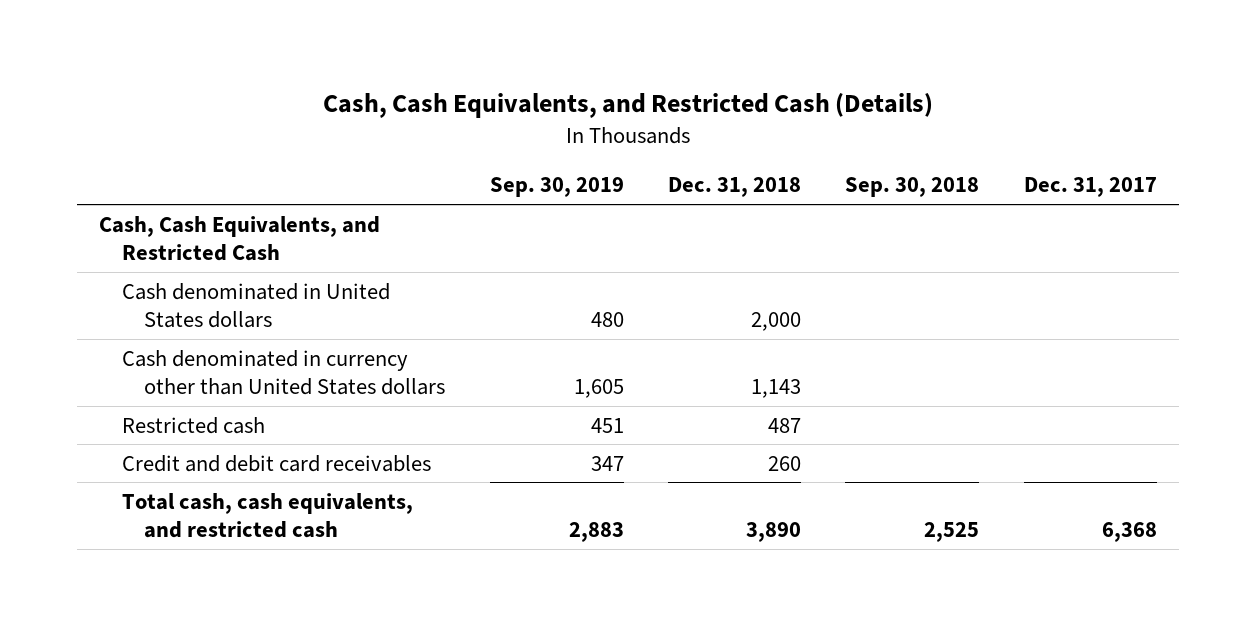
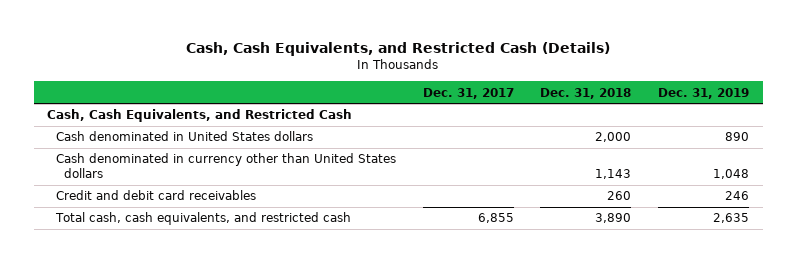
- | Sep. 30, 2019 | Dec. 31, 2018 | Sep. 30, 2018 | Dec. 31, 2017
+ | Dec. 31, 2017 | Dec. 31, 2018 | Dec. 31, 2019
- Restricted cash | 451 | 487 | |
- Total cash, cash equivalents, and restricted cash | 2,883 | 3,890 | 2,525 | 6,368
+ Total cash, cash equivalents, and restricted cash | 6,855 | 3,890 | 2,635

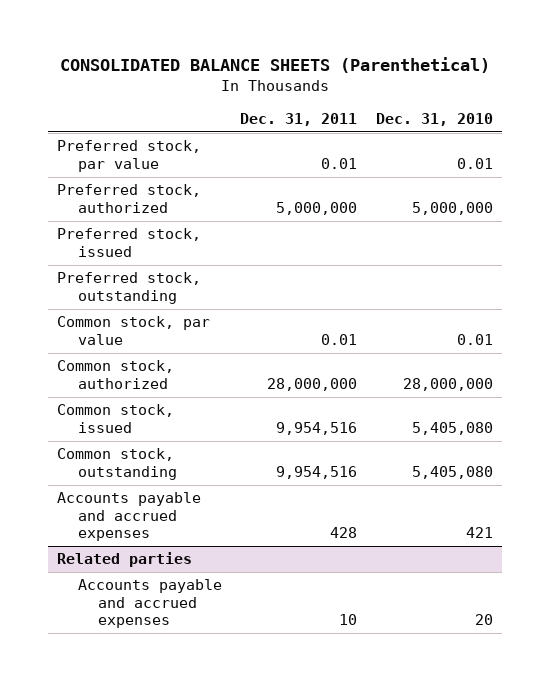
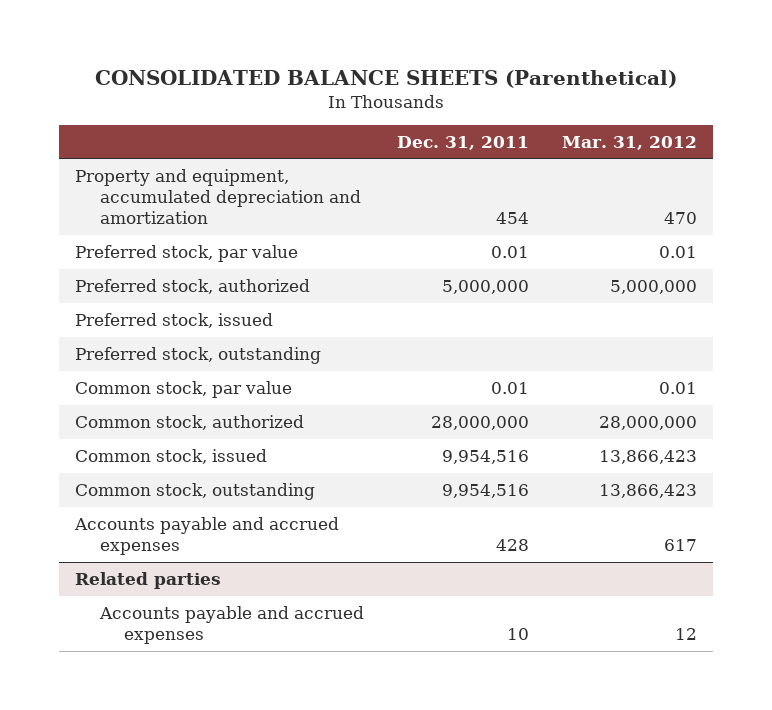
- | Dec. 31, 2011 | Dec. 31, 2010
+ | Dec. 31, 2011 | Mar. 31, 2012
+ Property and equipment, accumulated depreciation and amortization | 454 | 470

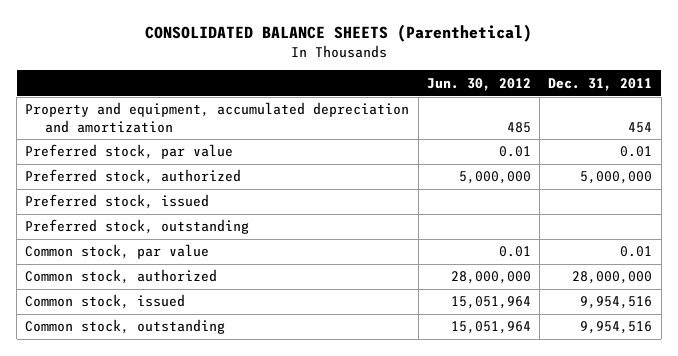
- | Dec. 31, 2011 | Mar. 31, 2012
+ | Jun. 30, 2012 | Dec. 31, 2011
- Accounts payable and accrued expenses | 428 | 617
- Related parties
- Accounts payable and accrued expenses | 10 | 12

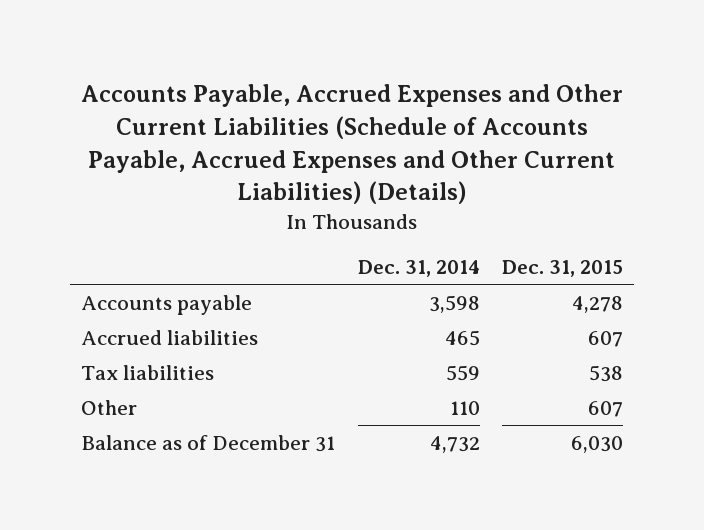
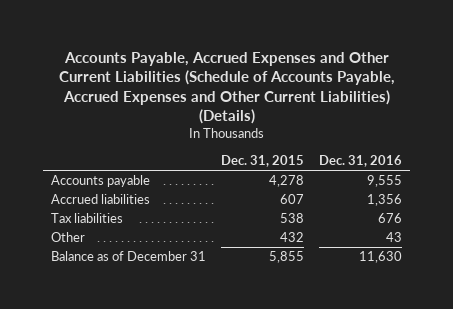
- | Dec. 31, 2014 | Dec. 31, 2015
+ | Dec. 31, 2015 | Dec. 31, 2016
- Other | 110 | 607
- Balance as of December 31 | 4,732 | 6,030
+ Other | 432 | 43
+ Balance as of December 31 | 5,855 | 11,630

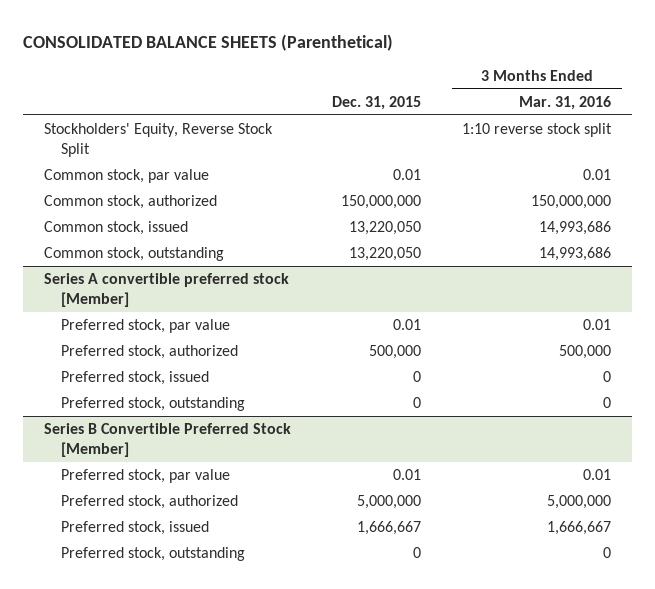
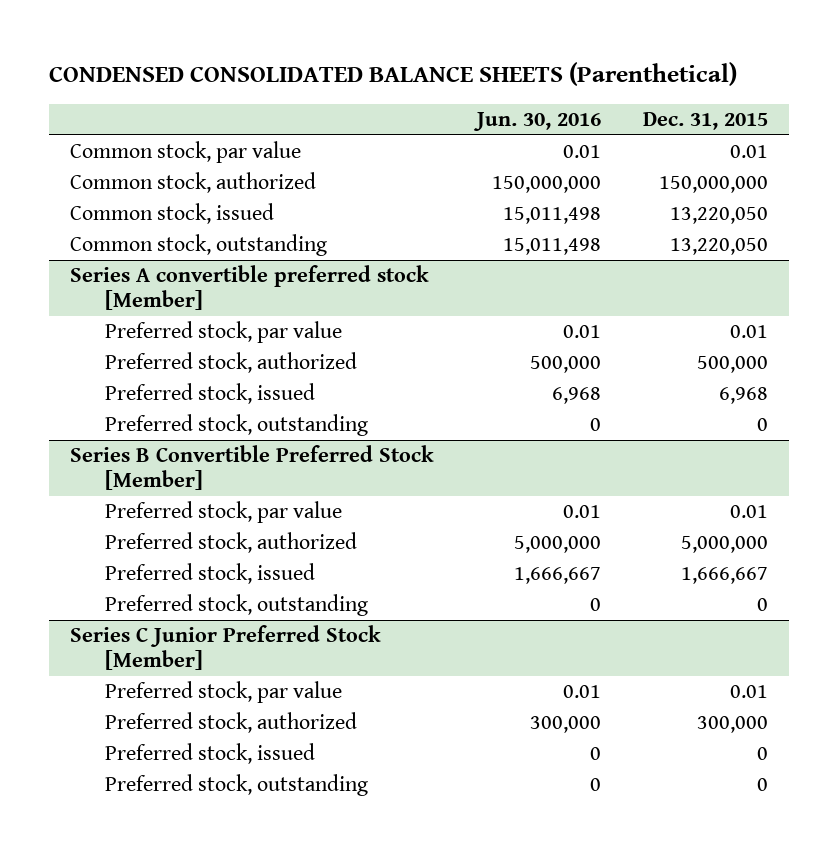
- CONSOLIDATED BALANCE SHEETS (Parenthetical)
+ CONDENSED CONSOLIDATED BALANCE SHEETS (Parenthetical)
- | Dec. 31, 2015 | 3 Months Ended Mar. 31, 2016
+ | Jun. 30, 2016 | Dec. 31, 2015
- Stockholders' Equity, Reverse Stock Split | | 1:10 reverse stock split
@ Series A convertible preferred stock [Member]
- Preferred stock, issued | 0 | 0
+ Preferred stock, issued | 6,968 | 6,968
+ Series C Junior Preferred Stock [Member]
+ Preferred stock, par value | 0.01 | 0.01
+ Preferred stock, authorized | 300,000 | 300,000
+ Preferred stock, issued | 0 | 0
+ Preferred stock, outstanding | 0 | 0

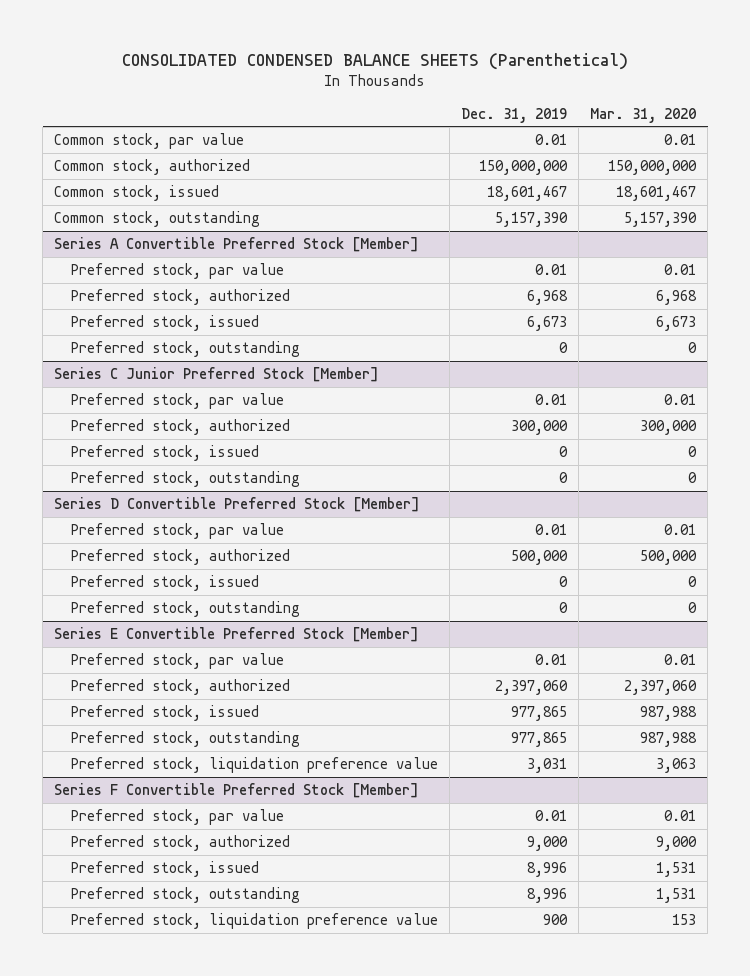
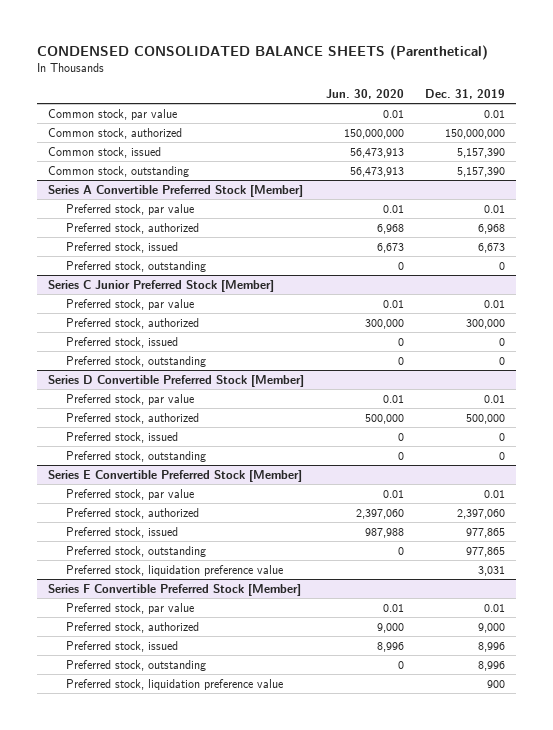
- CONSOLIDATED CONDENSED BALANCE SHEETS (Parenthetical)
+ CONDENSED CONSOLIDATED BALANCE SHEETS (Parenthetical)
- | Dec. 31, 2019 | Mar. 31, 2020
+ | Jun. 30, 2020 | Dec. 31, 2019
- Common stock, issued | 18,601,467 | 18,601,467
+ Common stock, issued | 56,473,913 | 5,157,390

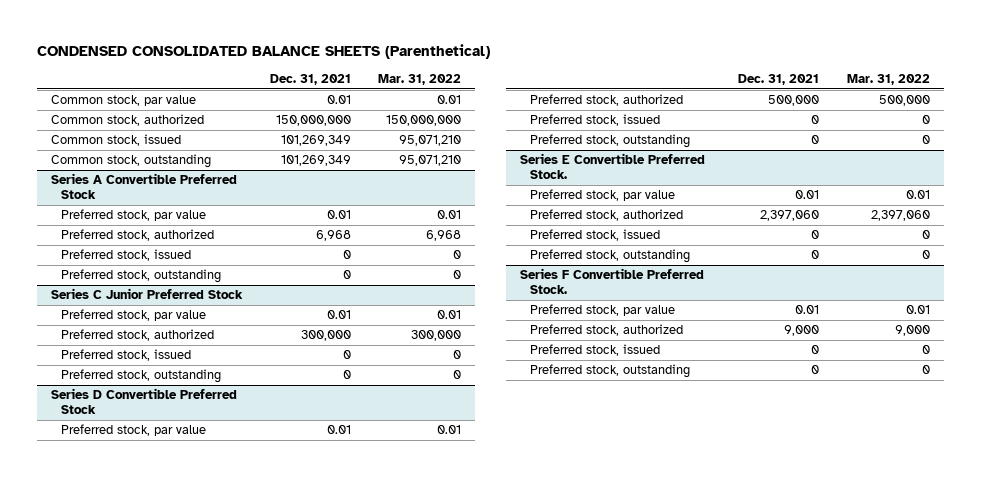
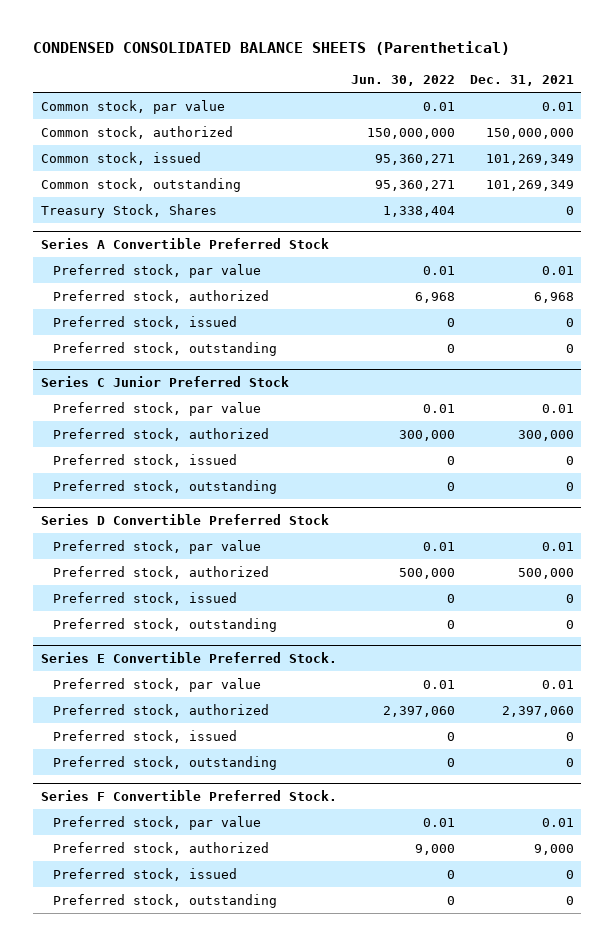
- | Dec. 31, 2021 | Mar. 31, 2022
+ | Jun. 30, 2022 | Dec. 31, 2021
+ Treasury Stock, Shares | 1,338,404 | 0

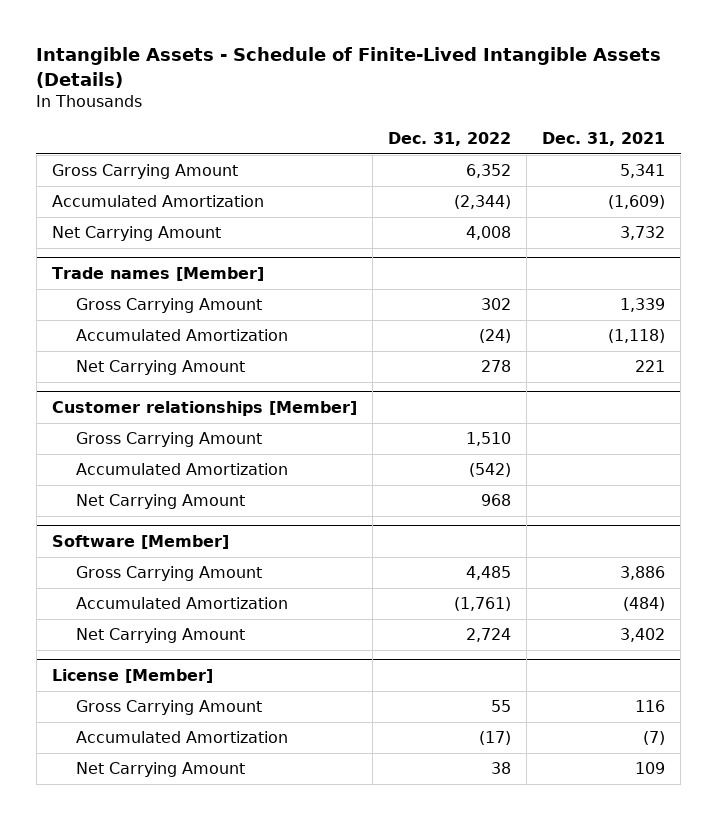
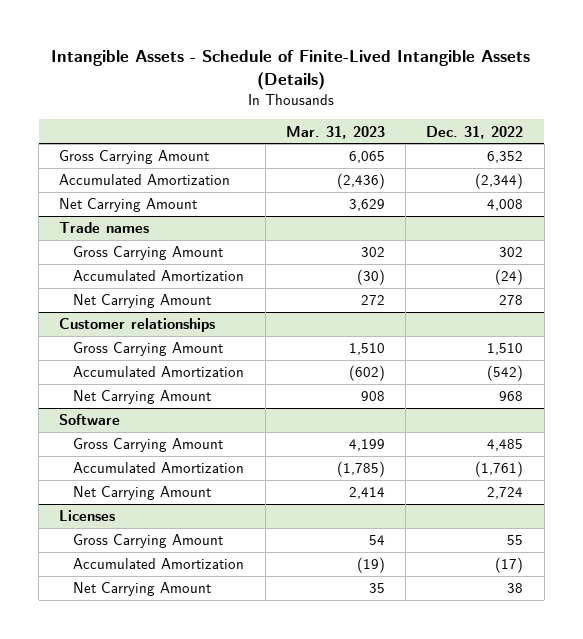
- | Dec. 31, 2022 | Dec. 31, 2021
+ | Mar. 31, 2023 | Dec. 31, 2022
- Trade names [Member]
+ Trade names
- Customer relationships [Member]
+ Customer relationships
- Software [Member]
+ Software
- License [Member]
+ Licenses

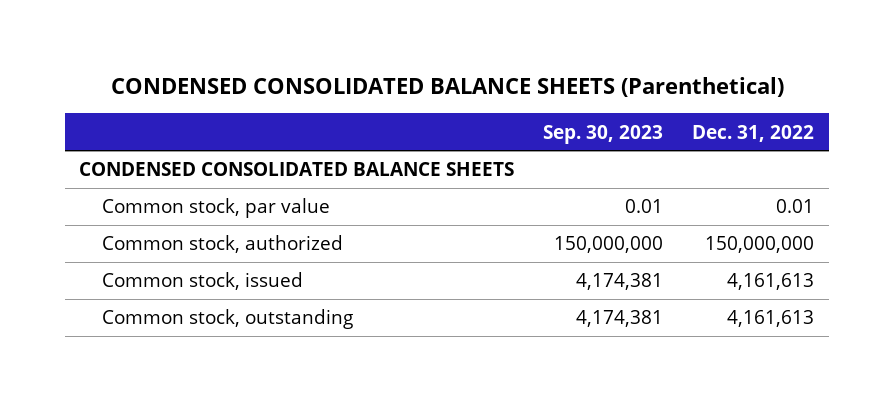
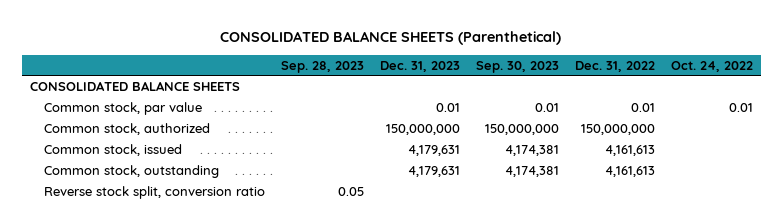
- CONDENSED CONSOLIDATED BALANCE SHEETS (Parenthetical)
+ CONSOLIDATED BALANCE SHEETS (Parenthetical)
- | Sep. 30, 2023 | Dec. 31, 2022
+ | Sep. 28, 2023 | Dec. 31, 2023 | Sep. 30, 2023 | Dec. 31, 2022 | Oct. 24, 2022
- CONDENSED CONSOLIDATED BALANCE SHEETS
+ CONSOLIDATED BALANCE SHEETS
+ Reverse stock split, conversion ratio | 0.05 | | | |

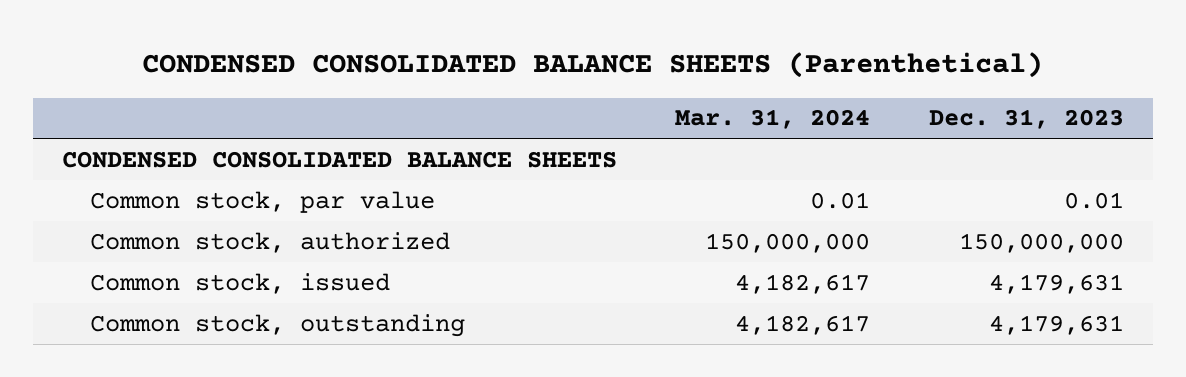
- CONSOLIDATED BALANCE SHEETS (Parenthetical)
+ CONDENSED CONSOLIDATED BALANCE SHEETS (Parenthetical)
- | Sep. 28, 2023 | Dec. 31, 2023 | Sep. 30, 2023 | Dec. 31, 2022 | Oct. 24, 2022
+ | Mar. 31, 2024 | Dec. 31, 2023
- CONSOLIDATED BALANCE SHEETS
+ CONDENSED CONSOLIDATED BALANCE SHEETS
- Reverse stock split, conversion ratio | 0.05 | | | |

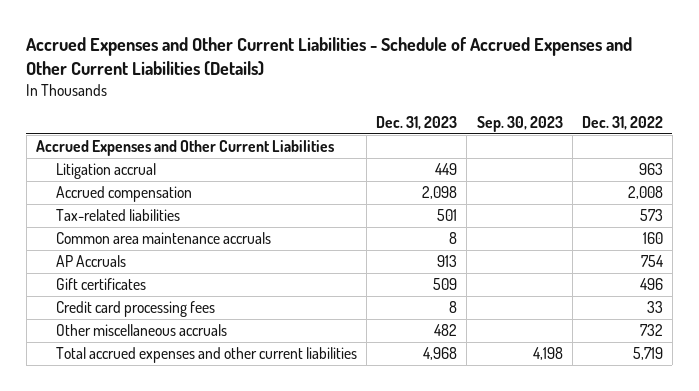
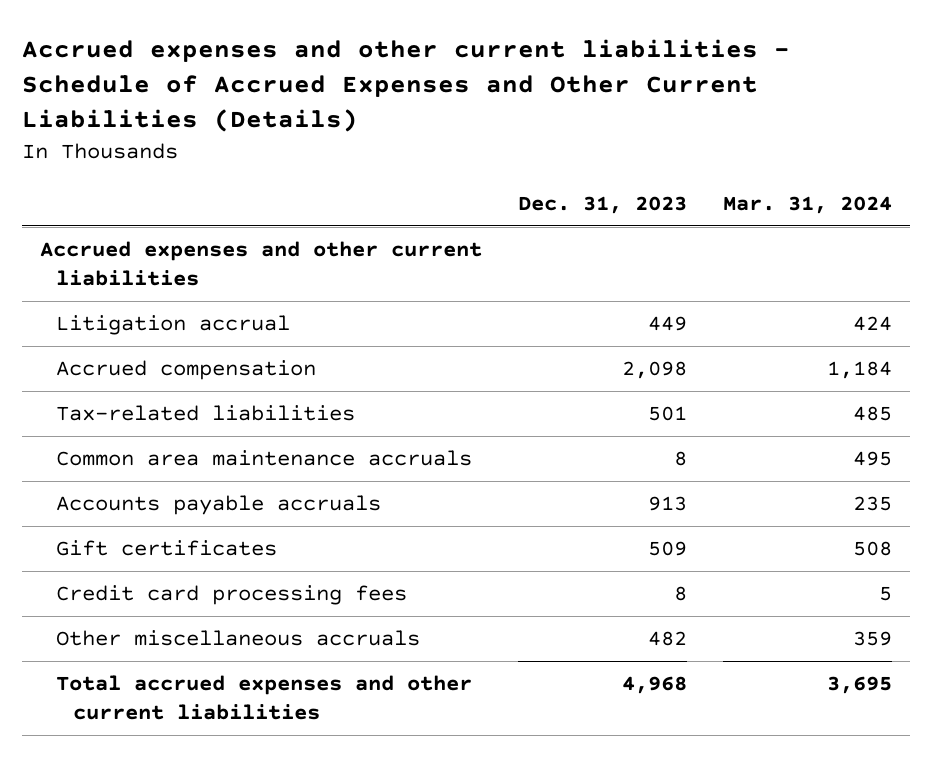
- Accrued Expenses and Other Current Liabilities - Schedule of Accrued Expenses and Other Current Liabilities (Details)
+ Accrued expenses and other current liabilities - Schedule of Accrued Expenses and Other Current Liabilities (Details)
- | Dec. 31, 2023 | Sep. 30, 2023 | Dec. 31, 2022
+ | Dec. 31, 2023 | Mar. 31, 2024
- Accrued Expenses and Other Current Liabilities
+ Accrued expenses and other current liabilities
- AP Accruals | 913 | | 754
+ Accounts payable accruals | 913 | 235

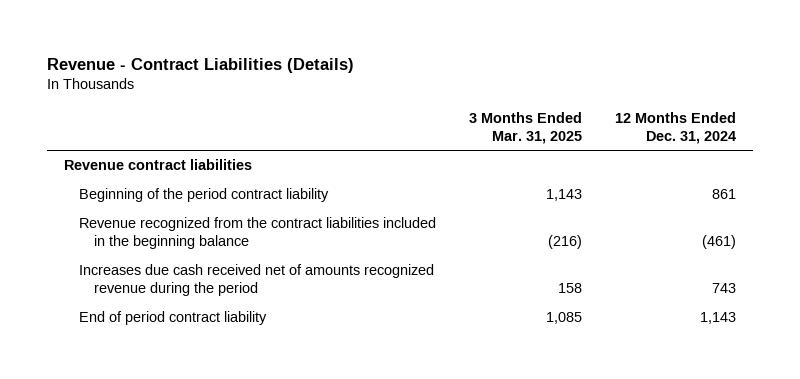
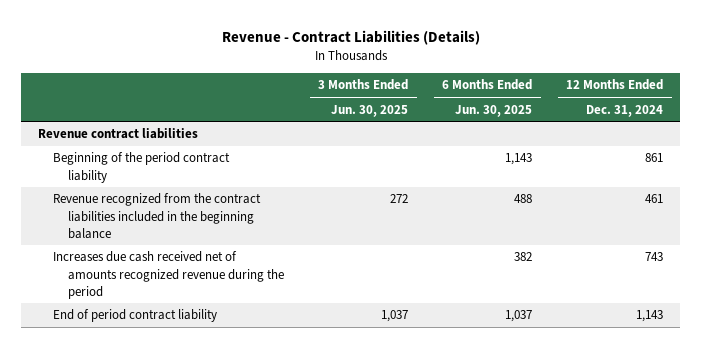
- | 3 Months Ended Mar. 31, 2025 | 12 Months Ended Dec. 31, 2024
+ | 3 Months Ended Jun. 30, 2025 | 6 Months Ended Jun. 30, 2025 | 12 Months Ended Dec. 31, 2024
- Revenue recognized from the contract liabilities included in the beginning balance | (216) | (461)
+ Revenue recognized from the contract liabilities included in the beginning balance | 272 | 488 | 461

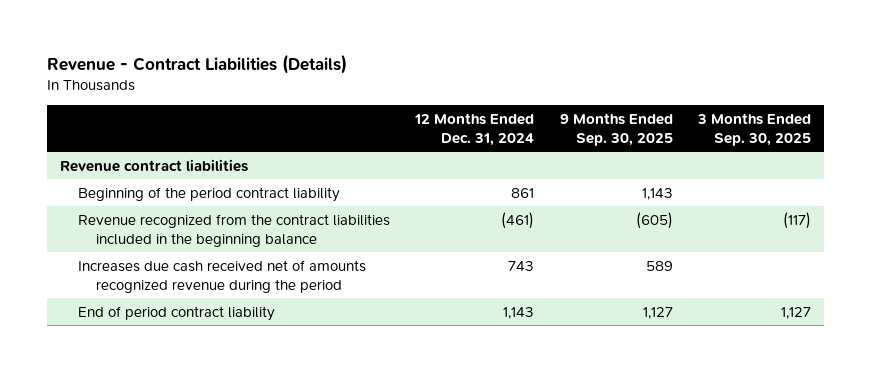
- | 3 Months Ended Jun. 30, 2025 | 6 Months Ended Jun. 30, 2025 | 12 Months Ended Dec. 31, 2024
+ | 12 Months Ended Dec. 31, 2024 | 9 Months Ended Sep. 30, 2025 | 3 Months Ended Sep. 30, 2025
- Revenue recognized from the contract liabilities included in the beginning balance | 272 | 488 | 461
+ Revenue recognized from the contract liabilities included in the beginning balance | (461) | (605) | (117)

